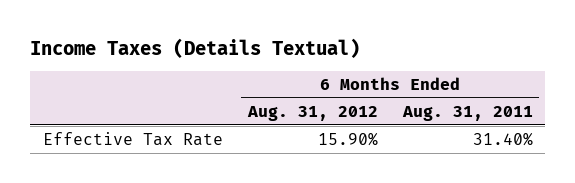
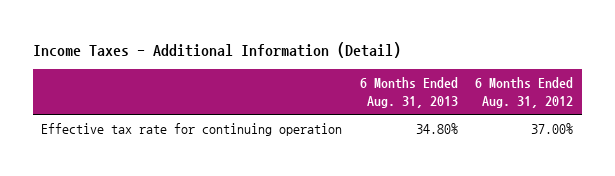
- Income Taxes (Details Textual)
+ Income Taxes - Additional Information (Detail)
- | 6 Months Ended Aug. 31, 2012 | 6 Months Ended Aug. 31, 2011
+ | 6 Months Ended Aug. 31, 2013 | 6 Months Ended Aug. 31, 2012
- Effective Tax Rate | 15.90% | 31.40%
+ Effective tax rate for continuing operation | 34.80% | 37.00%

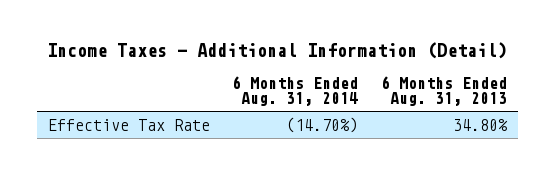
- | 6 Months Ended Aug. 31, 2013 | 6 Months Ended Aug. 31, 2012
+ | 6 Months Ended Aug. 31, 2014 | 6 Months Ended Aug. 31, 2013
- Effective tax rate for continuing operation | 34.80% | 37.00%
+ Effective Tax Rate | (14.70%) | 34.80%

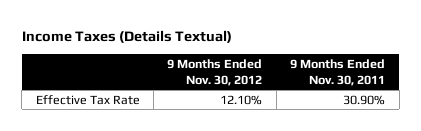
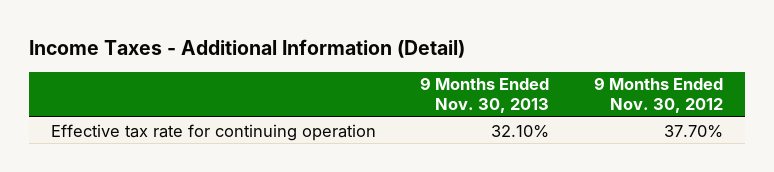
- Income Taxes (Details Textual)
+ Income Taxes - Additional Information (Detail)
- | 9 Months Ended Nov. 30, 2012 | 9 Months Ended Nov. 30, 2011
+ | 9 Months Ended Nov. 30, 2013 | 9 Months Ended Nov. 30, 2012
- Effective Tax Rate | 12.10% | 30.90%
+ Effective tax rate for continuing operation | 32.10% | 37.70%

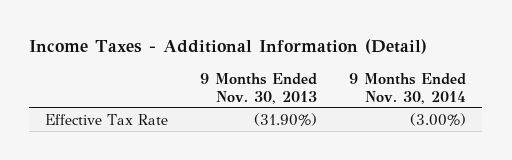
- | 9 Months Ended Nov. 30, 2013 | 9 Months Ended Nov. 30, 2012
+ | 9 Months Ended Nov. 30, 2013 | 9 Months Ended Nov. 30, 2014
- Effective tax rate for continuing operation | 32.10% | 37.70%
+ Effective Tax Rate | (31.90%) | (3.00%)

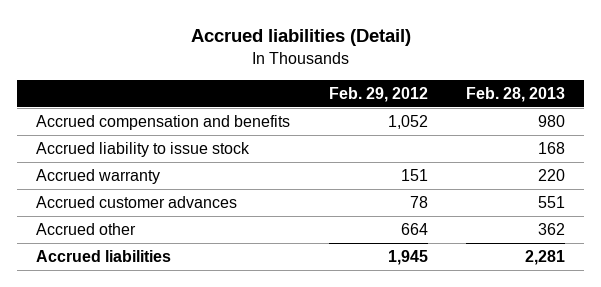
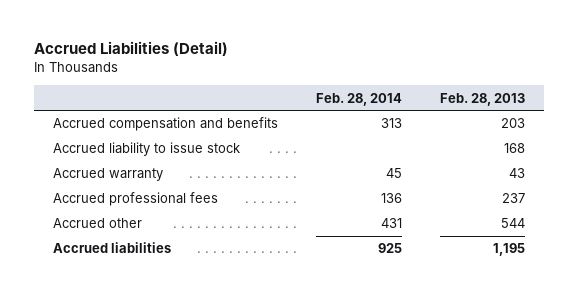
- Accrued liabilities (Detail)
+ Accrued Liabilities (Detail)
- | Feb. 29, 2012 | Feb. 28, 2013
+ | Feb. 28, 2014 | Feb. 28, 2013
- Accrued compensation and benefits | 1,052 | 980
+ Accrued compensation and benefits | 313 | 203
- Accrued warranty | 151 | 220
- Accrued customer advances | 78 | 551
- Accrued other | 664 | 362
- Accrued liabilities | 1,945 | 2,281
+ Accrued warranty | 45 | 43
+ Accrued professional fees | 136 | 237
+ Accrued other | 431 | 544
+ Accrued liabilities | 925 | 1,195

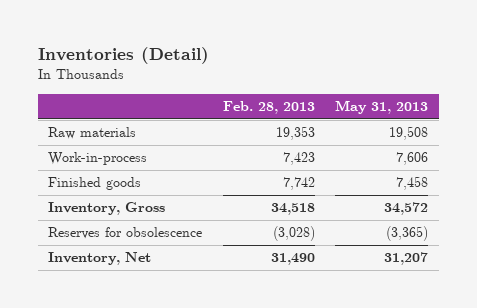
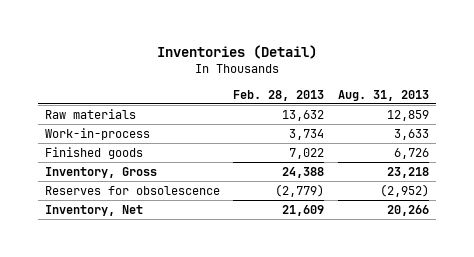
- | Feb. 28, 2013 | May 31, 2013
+ | Feb. 28, 2013 | Aug. 31, 2013
- Raw materials | 19,353 | 19,508
- Work-in-process | 7,423 | 7,606
- Finished goods | 7,742 | 7,458
- Inventory, Gross | 34,518 | 34,572
- Reserves for obsolescence | (3,028) | (3,365)
- Inventory, Net | 31,490 | 31,207
+ Raw materials | 13,632 | 12,859
+ Work-in-process | 3,734 | 3,633
+ Finished goods | 7,022 | 6,726
+ Inventory, Gross | 24,388 | 23,218
+ Reserves for obsolescence | (2,779) | (2,952)
+ Inventory, Net | 21,609 | 20,266

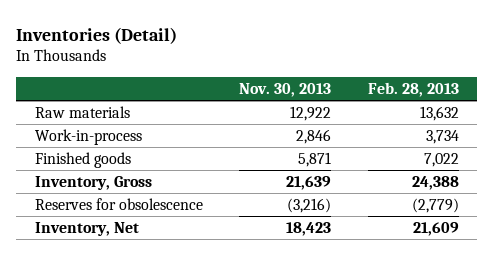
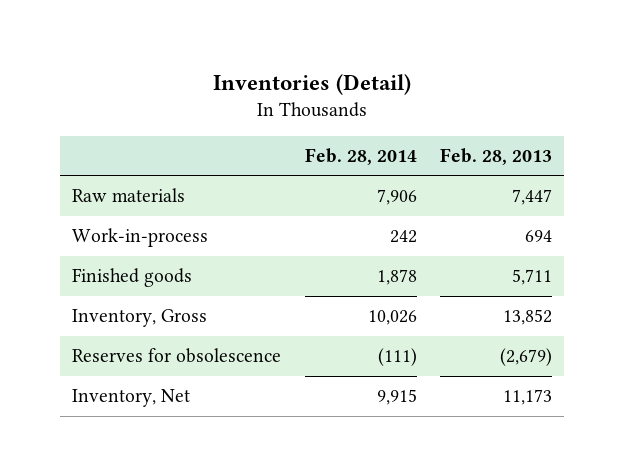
- | Nov. 30, 2013 | Feb. 28, 2013
+ | Feb. 28, 2014 | Feb. 28, 2013
- Raw materials | 12,922 | 13,632
- Work-in-process | 2,846 | 3,734
- Finished goods | 5,871 | 7,022
- Inventory, Gross | 21,639 | 24,388
- Reserves for obsolescence | (3,216) | (2,779)
- Inventory, Net | 18,423 | 21,609
+ Raw materials | 7,906 | 7,447
+ Work-in-process | 242 | 694
+ Finished goods | 1,878 | 5,711
+ Inventory, Gross | 10,026 | 13,852
+ Reserves for obsolescence | (111) | (2,679)
+ Inventory, Net | 9,915 | 11,173

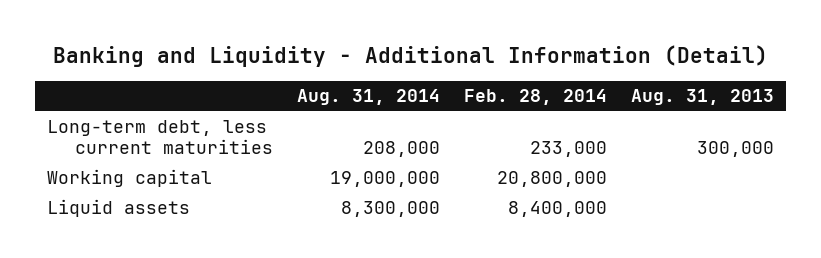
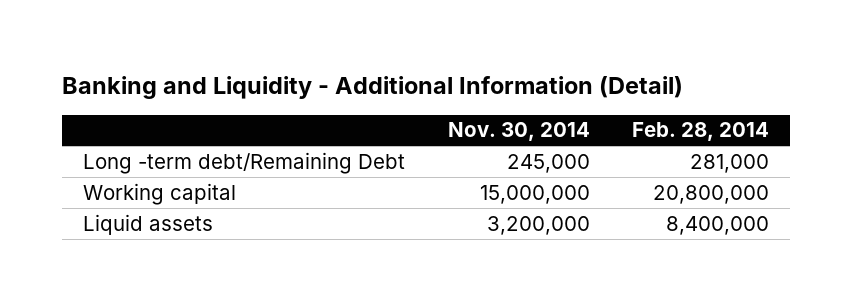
- | Aug. 31, 2014 | Feb. 28, 2014 | Aug. 31, 2013
+ | Nov. 30, 2014 | Feb. 28, 2014
- Long-term debt, less current maturities | 208,000 | 233,000 | 300,000
+ Long -term debt/Remaining Debt | 245,000 | 281,000

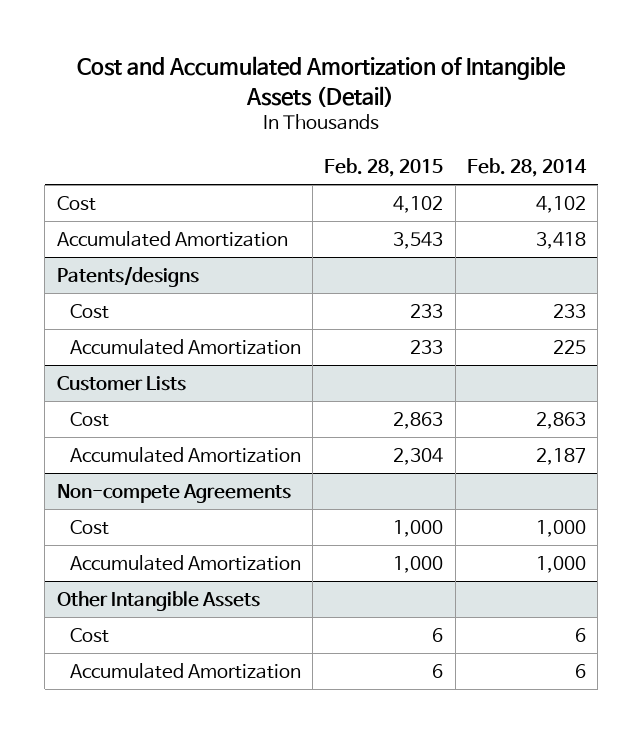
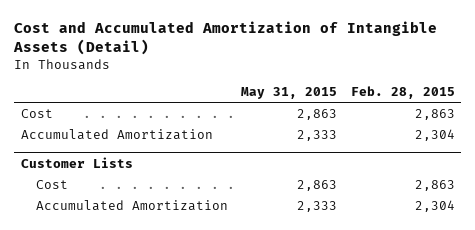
- | Feb. 28, 2015 | Feb. 28, 2014
+ | May 31, 2015 | Feb. 28, 2015
- Cost | 4,102 | 4,102
- Accumulated Amortization | 3,543 | 3,418
- Patents/designs
- Cost | 233 | 233
- Accumulated Amortization | 233 | 225
+ Cost | 2,863 | 2,863
+ Accumulated Amortization | 2,333 | 2,304
- Non-compete Agreements
- Cost | 1,000 | 1,000
- Accumulated Amortization | 1,000 | 1,000
- Other Intangible Assets
- Cost | 6 | 6
- Accumulated Amortization | 6 | 6

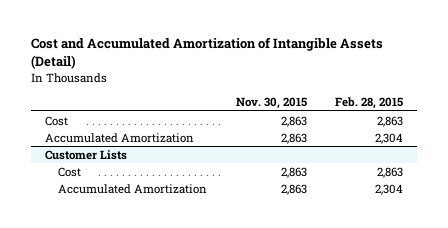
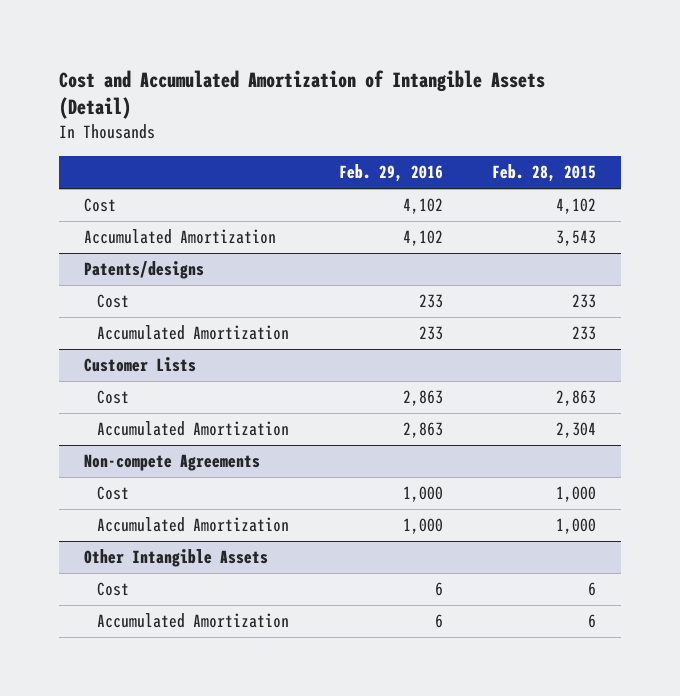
- | Nov. 30, 2015 | Feb. 28, 2015
+ | Feb. 29, 2016 | Feb. 28, 2015
- Cost | 2,863 | 2,863
- Accumulated Amortization | 2,863 | 2,304
+ Cost | 4,102 | 4,102
+ Accumulated Amortization | 4,102 | 3,543
+ Patents/designs
+ Cost | 233 | 233
+ Accumulated Amortization | 233 | 233
+ Non-compete Agreements
+ Cost | 1,000 | 1,000
+ Accumulated Amortization | 1,000 | 1,000
+ Other Intangible Assets
+ Cost | 6 | 6
+ Accumulated Amortization | 6 | 6

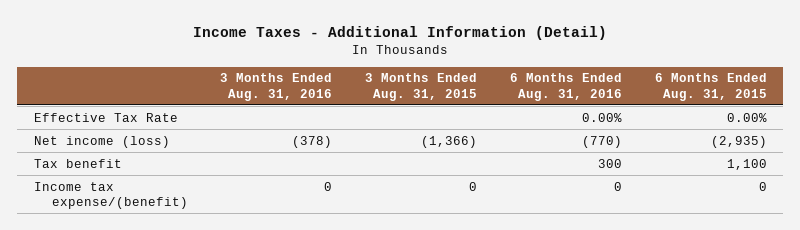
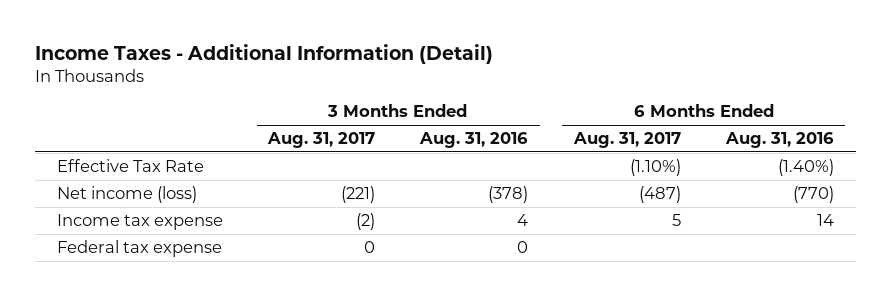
- | 3 Months Ended Aug. 31, 2016 | 3 Months Ended Aug. 31, 2015 | 6 Months Ended Aug. 31, 2016 | 6 Months Ended Aug. 31, 2015
+ | 3 Months Ended Aug. 31, 2017 | 3 Months Ended Aug. 31, 2016 | 6 Months Ended Aug. 31, 2017 | 6 Months Ended Aug. 31, 2016
- Effective Tax Rate | | | 0.00% | 0.00%
+ Effective Tax Rate | | | (1.10%) | (1.40%)
- Tax benefit | | | 300 | 1,100
- Income tax expense/(benefit) | 0 | 0 | 0 | 0
+ Income tax expense | (2) | 4 | 5 | 14
+ Federal tax expense | 0 | 0 | |

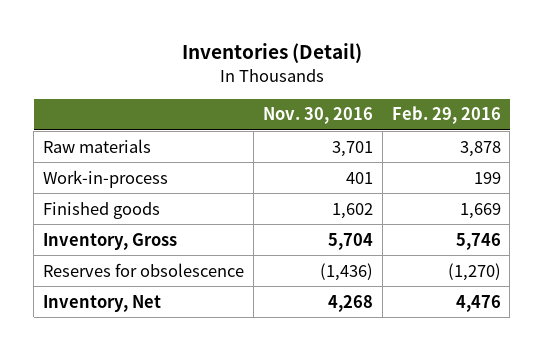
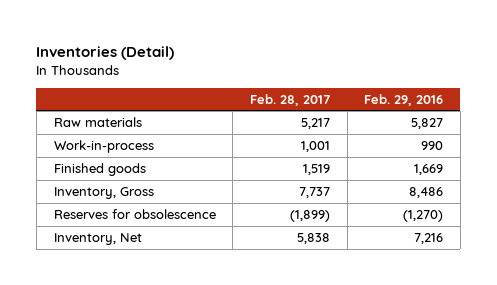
- | Nov. 30, 2016 | Feb. 29, 2016
+ | Feb. 28, 2017 | Feb. 29, 2016
- Raw materials | 3,701 | 3,878
- Work-in-process | 401 | 199
+ Raw materials | 5,217 | 5,827
+ Work-in-process | 1,001 | 990
- Inventory, Gross | 5,704 | 5,746
+ Inventory, Gross | 7,737 | 8,486
- Inventory, Net | 4,268 | 4,476
+ Inventory, Net | 5,838 | 7,216

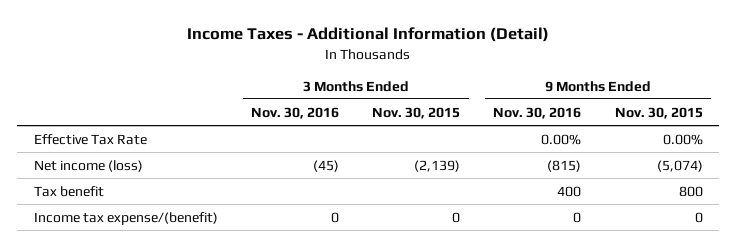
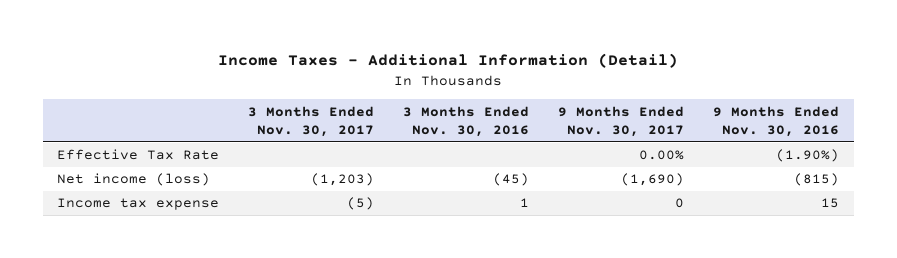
- | 3 Months Ended Nov. 30, 2016 | 3 Months Ended Nov. 30, 2015 | 9 Months Ended Nov. 30, 2016 | 9 Months Ended Nov. 30, 2015
+ | 3 Months Ended Nov. 30, 2017 | 3 Months Ended Nov. 30, 2016 | 9 Months Ended Nov. 30, 2017 | 9 Months Ended Nov. 30, 2016
- Effective Tax Rate | | | 0.00% | 0.00%
+ Effective Tax Rate | | | 0.00% | (1.90%)
- Tax benefit | | | 400 | 800
- Income tax expense/(benefit) | 0 | 0 | 0 | 0
+ Income tax expense | (5) | 1 | 0 | 15

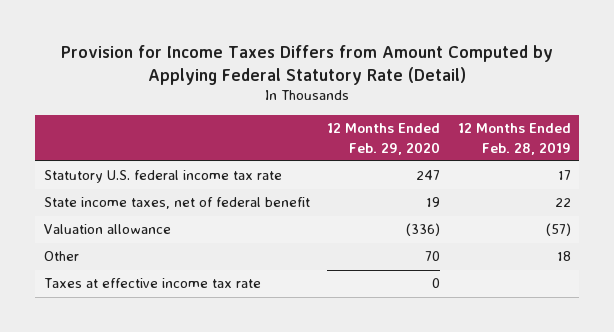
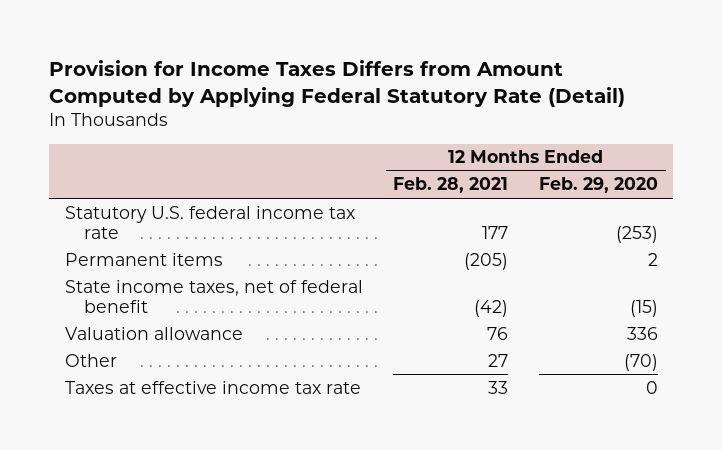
- | 12 Months Ended Feb. 29, 2020 | 12 Months Ended Feb. 28, 2019
+ | 12 Months Ended Feb. 28, 2021 | 12 Months Ended Feb. 29, 2020
- Statutory U.S. federal income tax rate | 247 | 17
- State income taxes, net of federal benefit | 19 | 22
- Valuation allowance | (336) | (57)
- Other | 70 | 18
+ Statutory U.S. federal income tax rate | 177 | (253)
+ Permanent items | (205) | 2
+ State income taxes, net of federal benefit | (42) | (15)
+ Valuation allowance | 76 | 336
+ Other | 27 | (70)

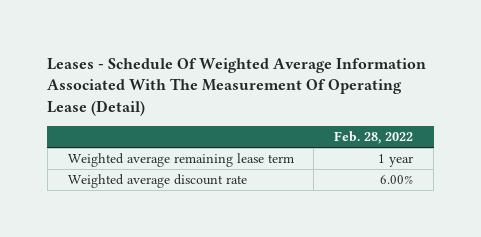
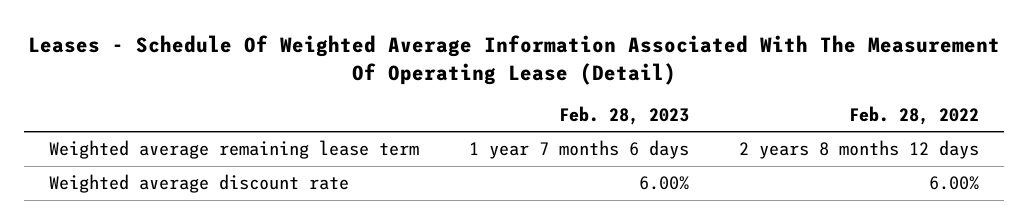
- | Feb. 28, 2022
+ | Feb. 28, 2023 | Feb. 28, 2022
- Weighted average remaining lease term | 1 year
+ Weighted average remaining lease term | 1 year 7 months 6 days | 2 years 8 months 12 days

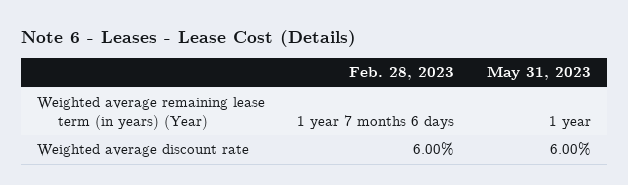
- Leases - Schedule Of Weighted Average Information Associated With The Measurement Of Operating Lease (Detail)
+ Note 6 - Leases - Lease Cost (Details)
- | Feb. 28, 2023 | Feb. 28, 2022
+ | Feb. 28, 2023 | May 31, 2023
- Weighted average remaining lease term | 1 year 7 months 6 days | 2 years 8 months 12 days
+ Weighted average remaining lease term (in years) (Year) | 1 year 7 months 6 days | 1 year

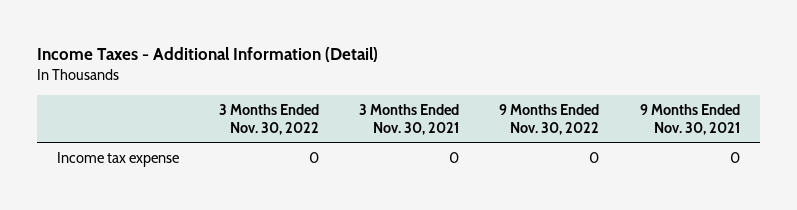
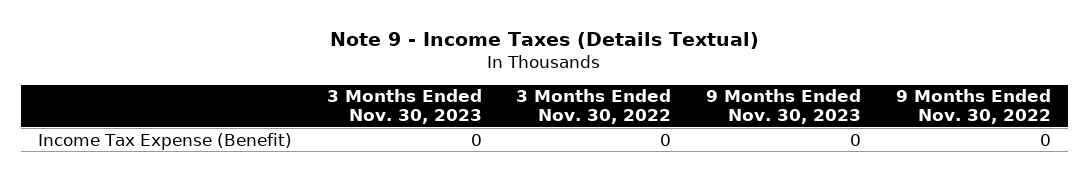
- Income Taxes - Additional Information (Detail)
+ Note 9 - Income Taxes (Details Textual)
- | 3 Months Ended Nov. 30, 2022 | 3 Months Ended Nov. 30, 2021 | 9 Months Ended Nov. 30, 2022 | 9 Months Ended Nov. 30, 2021
+ | 3 Months Ended Nov. 30, 2023 | 3 Months Ended Nov. 30, 2022 | 9 Months Ended Nov. 30, 2023 | 9 Months Ended Nov. 30, 2022
- Income tax expense | 0 | 0 | 0 | 0
+ Income Tax Expense (Benefit) | 0 | 0 | 0 | 0

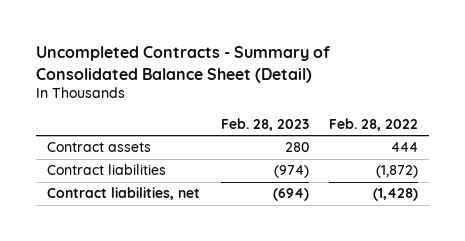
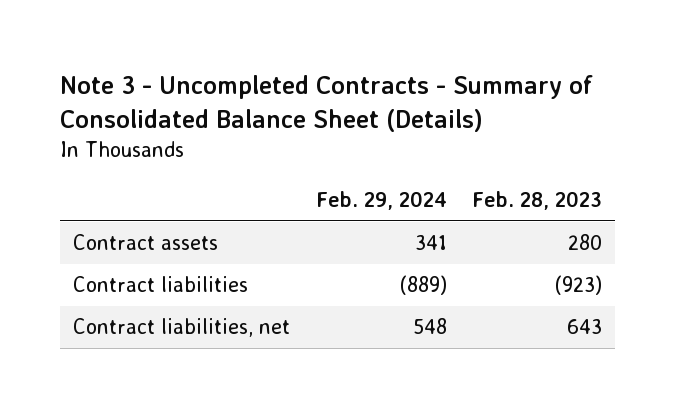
- Uncompleted Contracts - Summary of Consolidated Balance Sheet (Detail)
+ Note 3 - Uncompleted Contracts - Summary of Consolidated Balance Sheet (Details)
- | Feb. 28, 2023 | Feb. 28, 2022
+ | Feb. 29, 2024 | Feb. 28, 2023
- Contract liabilities | (974) | (1,872)
- Contract liabilities, net | (694) | (1,428)
+ Contract liabilities | (889) | (923)
+ Contract liabilities, net | 548 | 643

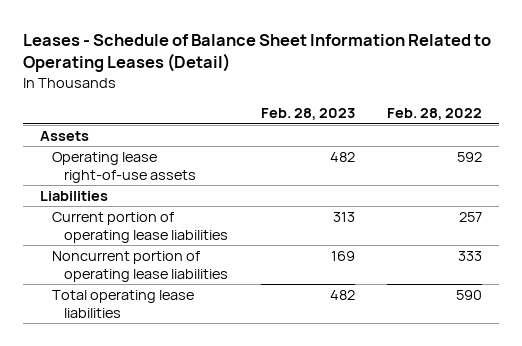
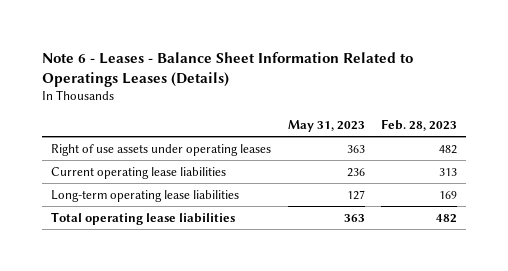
- Leases - Schedule of Balance Sheet Information Related to Operating Leases (Detail)
+ Note 6 - Leases - Balance Sheet Information Related to Operatings Leases (Details)
- | Feb. 28, 2023 | Feb. 28, 2022
+ | May 31, 2023 | Feb. 28, 2023
- Assets
- Operating lease right-of-use assets | 482 | 592
- Liabilities
- Current portion of operating lease liabilities | 313 | 257
- Noncurrent portion of operating lease liabilities | 169 | 333
+ Right of use assets under operating leases | 363 | 482
+ Current operating lease liabilities | 236 | 313
+ Long-term operating lease liabilities | 127 | 169

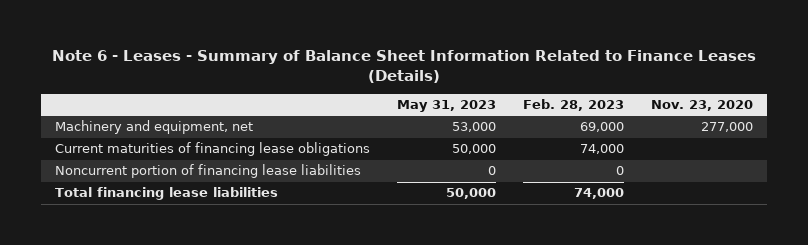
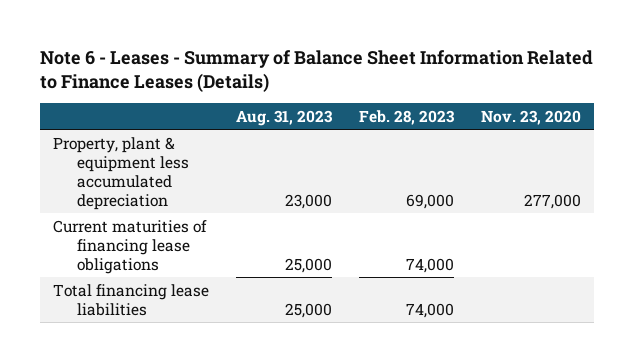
- | May 31, 2023 | Feb. 28, 2023 | Nov. 23, 2020
+ | Aug. 31, 2023 | Feb. 28, 2023 | Nov. 23, 2020
- Machinery and equipment, net | 53,000 | 69,000 | 277,000
+ Property, plant & equipment less accumulated depreciation | 23,000 | 69,000 | 277,000
- Noncurrent portion of financing lease liabilities | 0 | 0 |

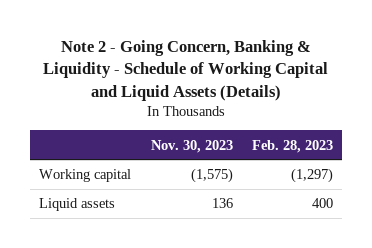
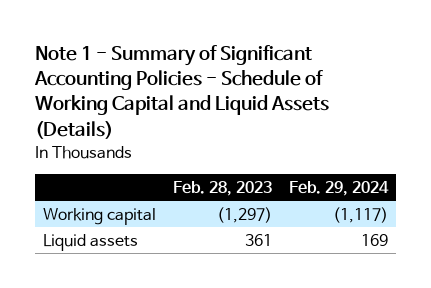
- Note 2 - Going Concern, Banking & Liquidity - Schedule of Working Capital and Liquid Assets (Details)
+ Note 1 - Summary of Significant Accounting Policies - Schedule of Working Capital and Liquid Assets (Details)
- | Nov. 30, 2023 | Feb. 28, 2023
+ | Feb. 28, 2023 | Feb. 29, 2024
- Liquid assets | 136 | 400
+ Liquid assets | 361 | 169

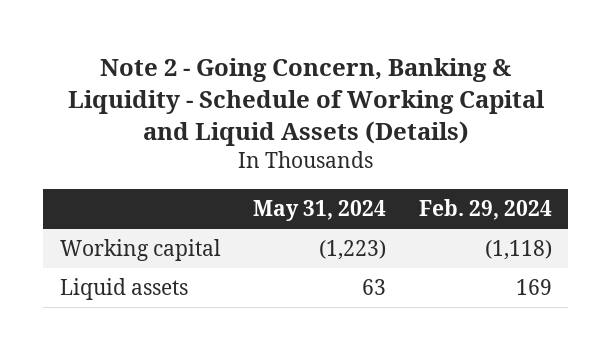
- Note 1 - Summary of Significant Accounting Policies - Schedule of Working Capital and Liquid Assets (Details)
+ Note 2 - Going Concern, Banking & Liquidity - Schedule of Working Capital and Liquid Assets (Details)
- | Feb. 28, 2023 | Feb. 29, 2024
+ | May 31, 2024 | Feb. 29, 2024
- Working capital | (1,297) | (1,117)
+ Working capital | (1,223) | (1,118)

